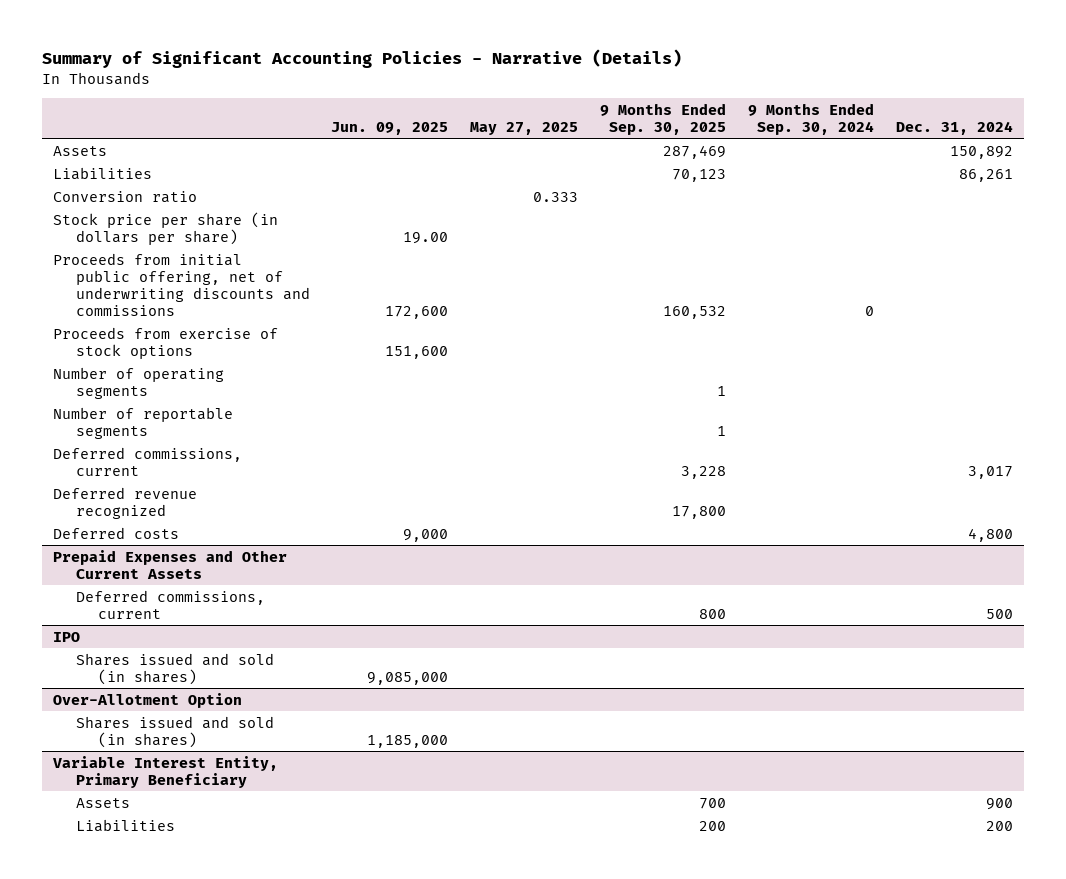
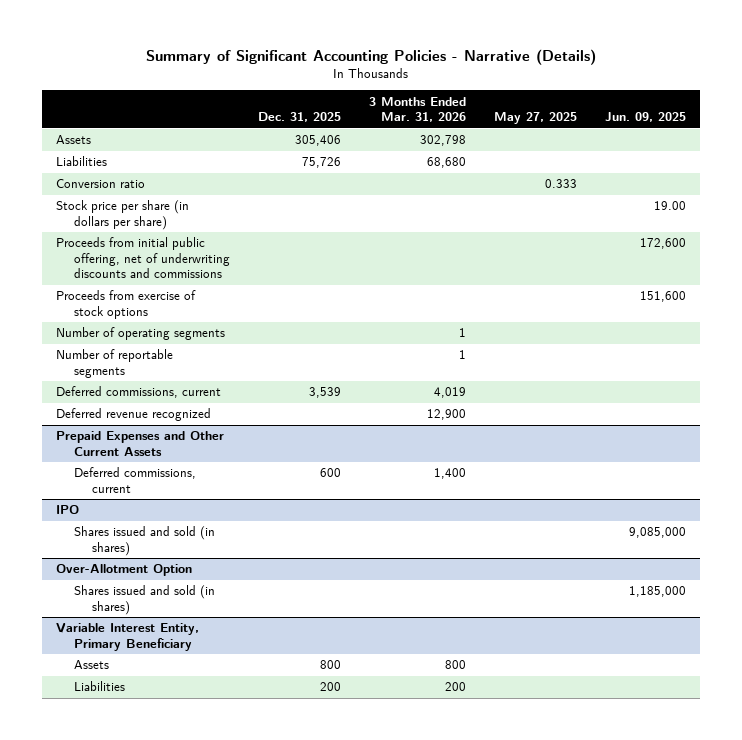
- | Jun. 09, 2025 | May 27, 2025 | 9 Months Ended Sep. 30, 2025 | 9 Months Ended Sep. 30, 2024 | Dec. 31, 2024
+ | Dec. 31, 2025 | 3 Months Ended Mar. 31, 2026 | May 27, 2025 | Jun. 09, 2025
- Deferred costs | 9,000 | | | | 4,800

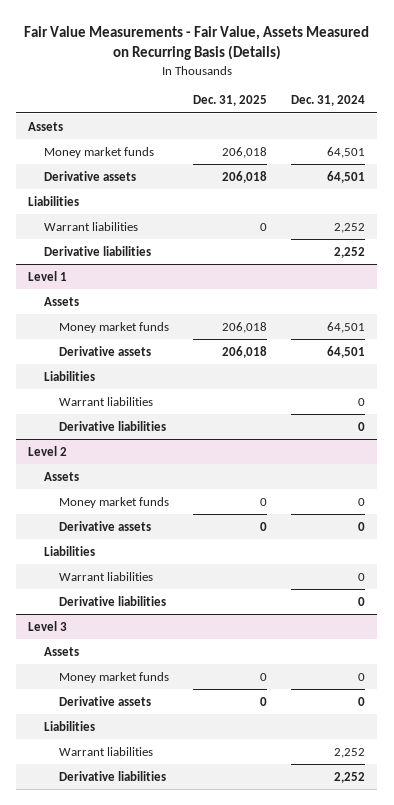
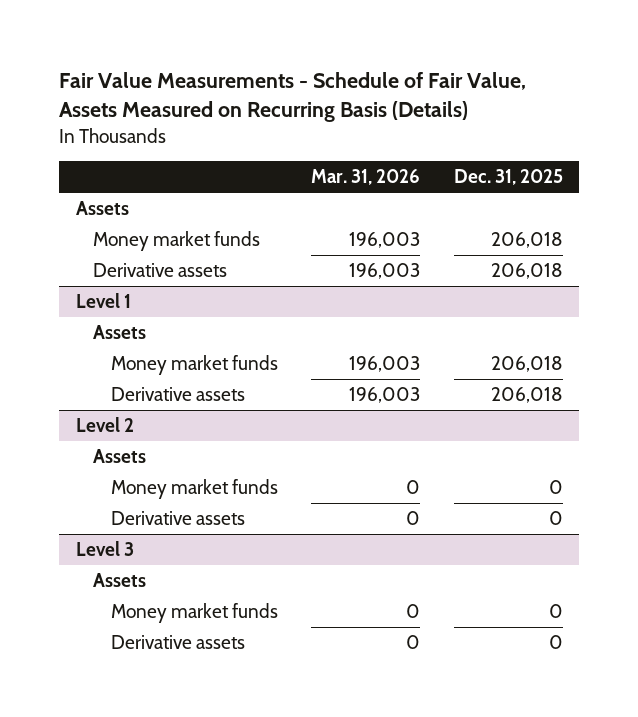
- Fair Value Measurements - Fair Value, Assets Measured on Recurring Basis (Details)
+ Fair Value Measurements - Schedule of Fair Value, Assets Measured on Recurring Basis (Details)
- | Dec. 31, 2025 | Dec. 31, 2024
+ | Mar. 31, 2026 | Dec. 31, 2025
- Liabilities
- Warrant liabilities | 0 | 2,252
- Derivative liabilities | | 2,252
@ Level 1
- Liabilities
- Warrant liabilities | | 0
- Derivative liabilities | | 0
@ Level 2
- Liabilities
- Warrant liabilities | | 0
- Derivative liabilities | | 0
@ Level 3
- Liabilities
- Warrant liabilities | | 2,252
- Derivative liabilities | | 2,252

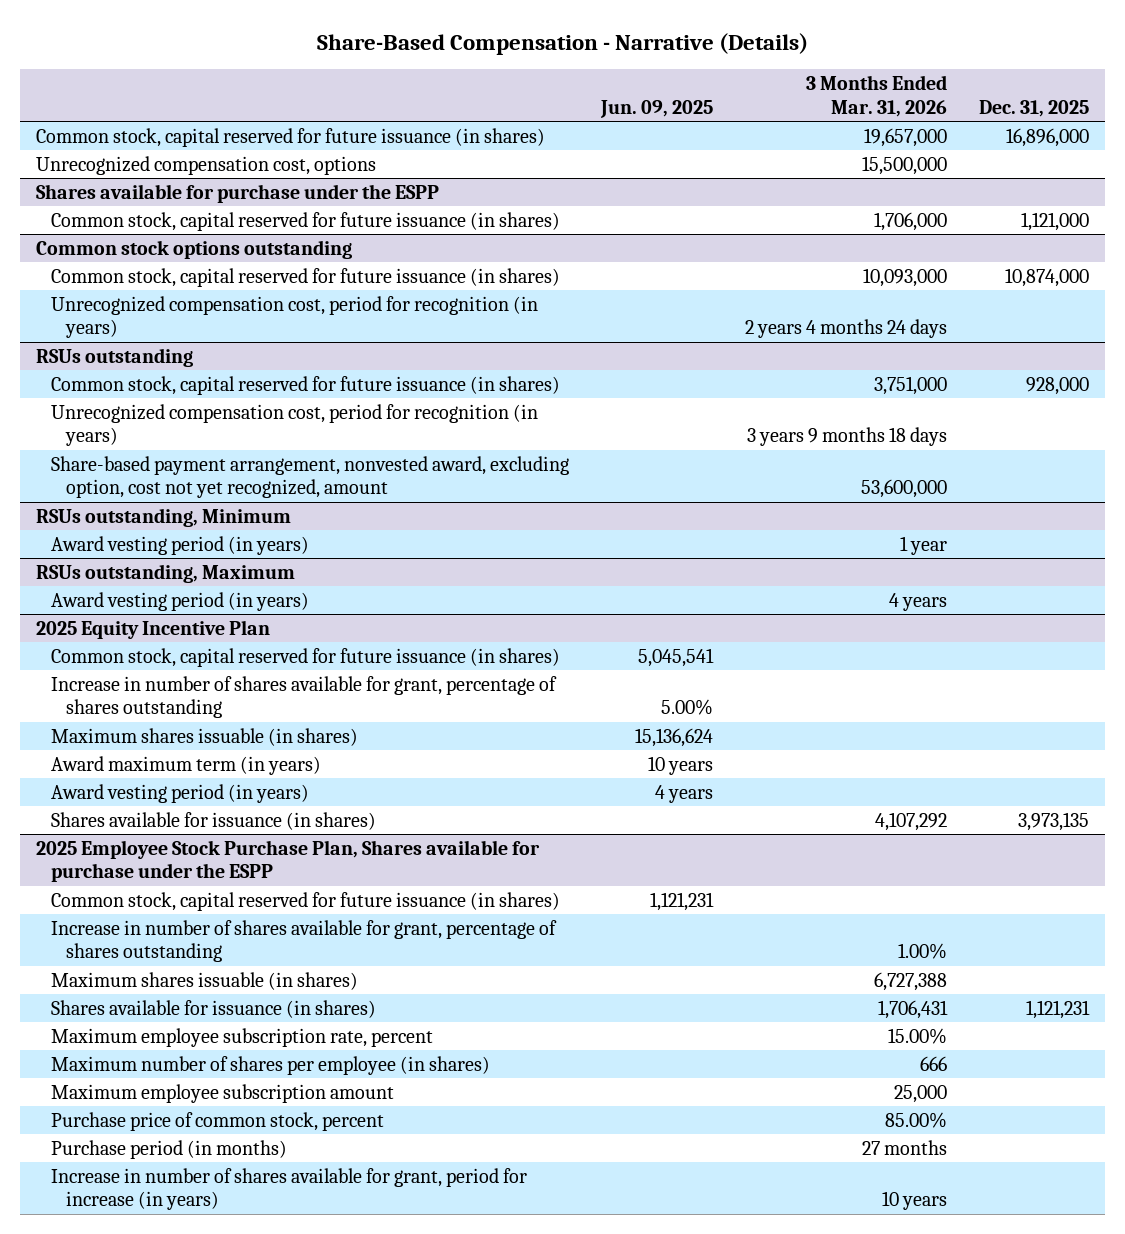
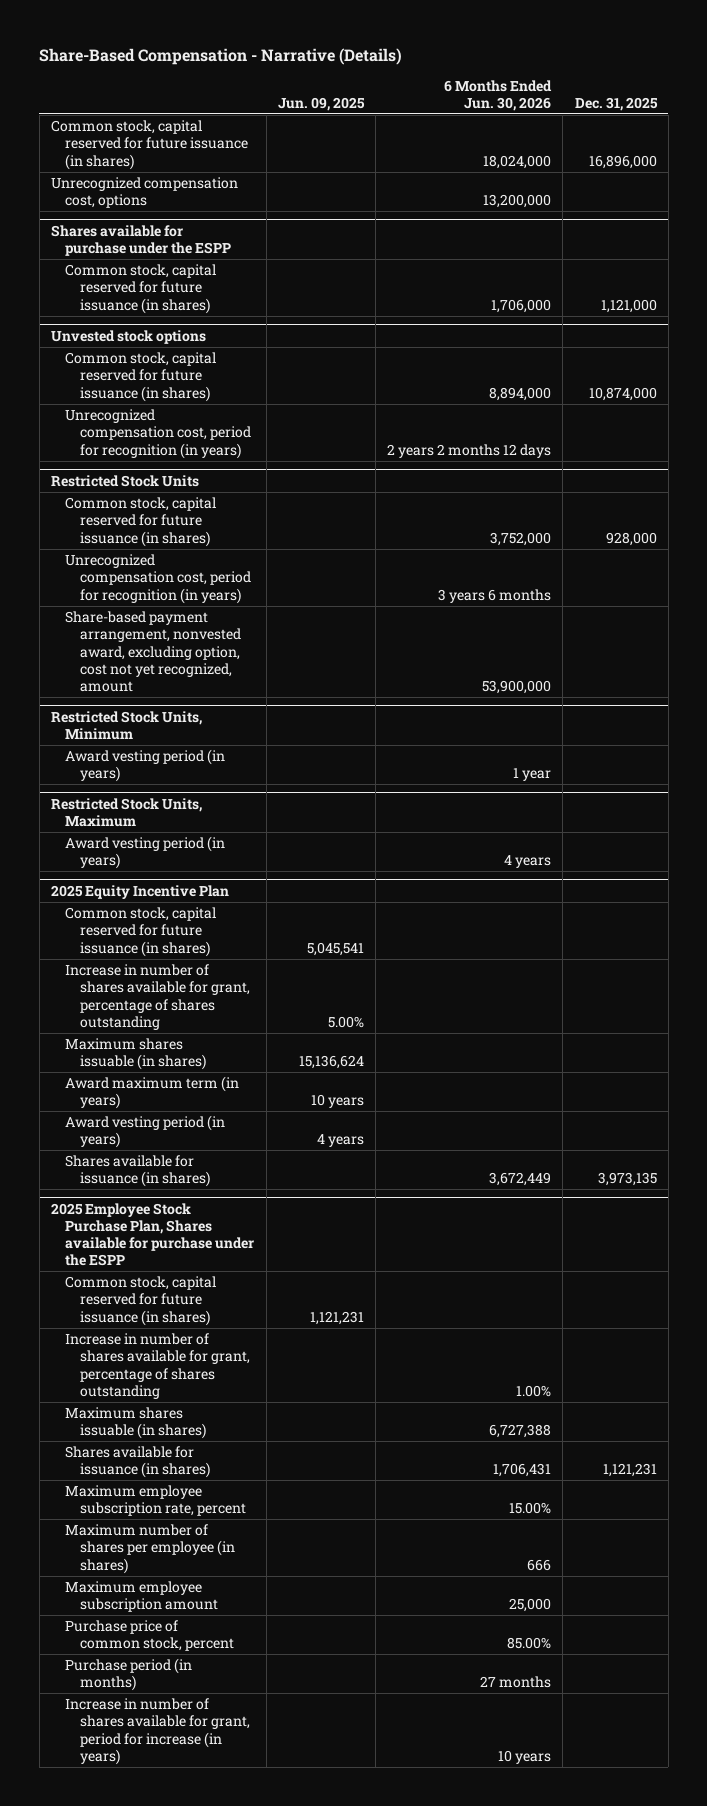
- | Jun. 09, 2025 | 3 Months Ended Mar. 31, 2026 | Dec. 31, 2025
+ | Jun. 09, 2025 | 6 Months Ended Jun. 30, 2026 | Dec. 31, 2025
- Common stock options outstanding
+ Unvested stock options
- RSUs outstanding
+ Restricted Stock Units
- RSUs outstanding, Minimum
- Award vesting period (in years) | | 1 year |
- RSUs outstanding, Maximum
- Award vesting period (in years) | | 4 years |
+ Restricted Stock Units, Minimum
+ Award vesting period (in years) | | 1 year |
+ Restricted Stock Units, Maximum
+ Award vesting period (in years) | | 4 years |

